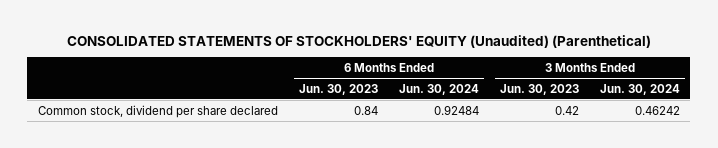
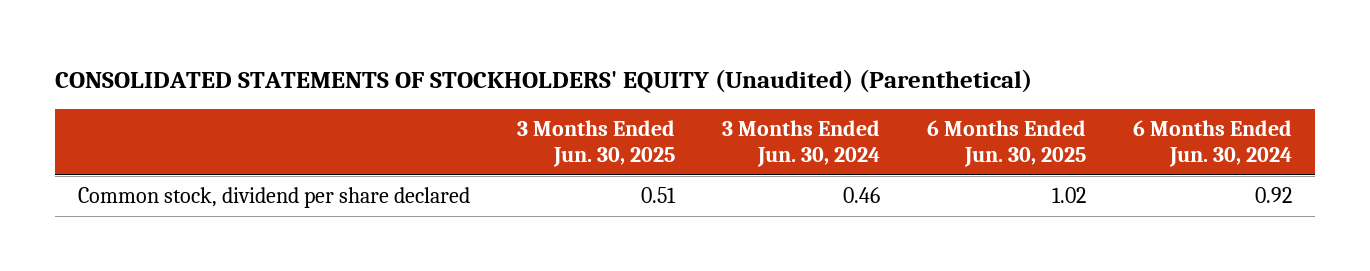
- | 6 Months Ended Jun. 30, 2023 | 6 Months Ended Jun. 30, 2024 | 3 Months Ended Jun. 30, 2023 | 3 Months Ended Jun. 30, 2024
+ | 3 Months Ended Jun. 30, 2025 | 3 Months Ended Jun. 30, 2024 | 6 Months Ended Jun. 30, 2025 | 6 Months Ended Jun. 30, 2024
- Common stock, dividend per share declared | 0.84 | 0.92484 | 0.42 | 0.46242
+ Common stock, dividend per share declared | 0.51 | 0.46 | 1.02 | 0.92

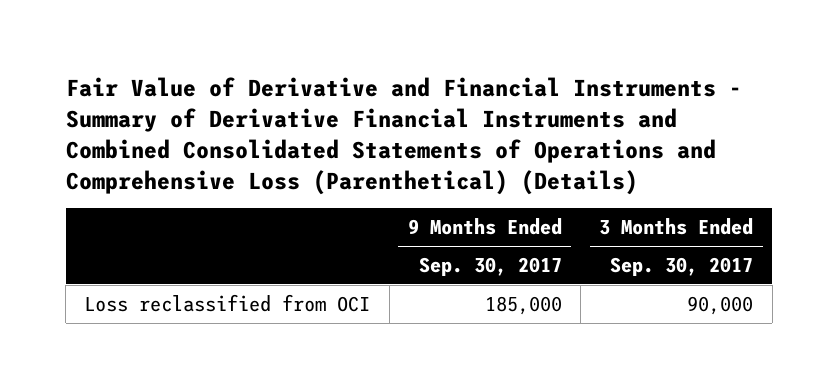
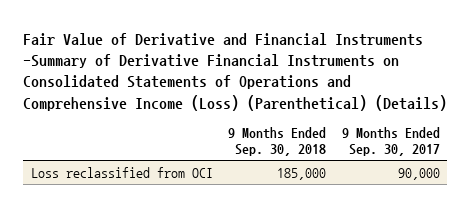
- Fair Value of Derivative and Financial Instruments - Summary of Derivative Financial Instruments and Combined Consolidated Statements of Operations and Comprehensive Loss (Parenthetical) (Details)
+ Fair Value of Derivative and Financial Instruments -Summary of Derivative Financial Instruments on Consolidated Statements of Operations and Comprehensive Income (Loss) (Parenthetical) (Details)
- | 9 Months Ended Sep. 30, 2017 | 3 Months Ended Sep. 30, 2017
+ | 9 Months Ended Sep. 30, 2018 | 9 Months Ended Sep. 30, 2017
- Loss reclassified from OCI | 185,000 | 90,000
+ Loss reclassified from OCI | 185,000 | 90,000

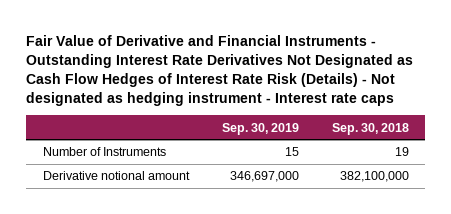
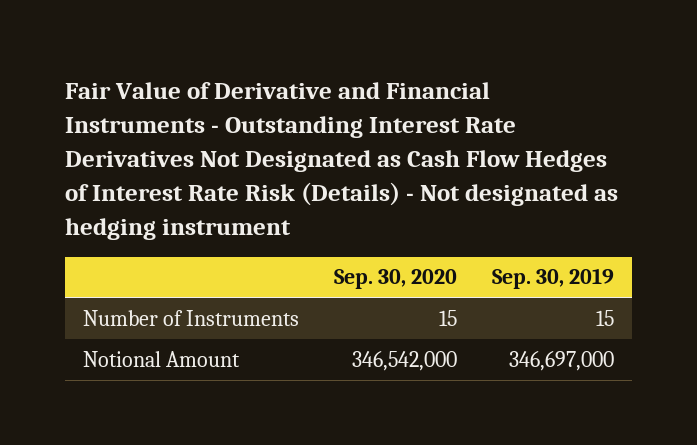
- Fair Value of Derivative and Financial Instruments - Outstanding Interest Rate Derivatives Not Designated as Cash Flow Hedges of Interest Rate Risk (Details) - Not designated as hedging instrument - Interest rate caps
+ Fair Value of Derivative and Financial Instruments - Outstanding Interest Rate Derivatives Not Designated as Cash Flow Hedges of Interest Rate Risk (Details) - Not designated as hedging instrument
- | Sep. 30, 2019 | Sep. 30, 2018
+ | Sep. 30, 2020 | Sep. 30, 2019
- Derivative notional amount | 346,697,000 | 382,100,000
+ Notional Amount | 346,542,000 | 346,697,000

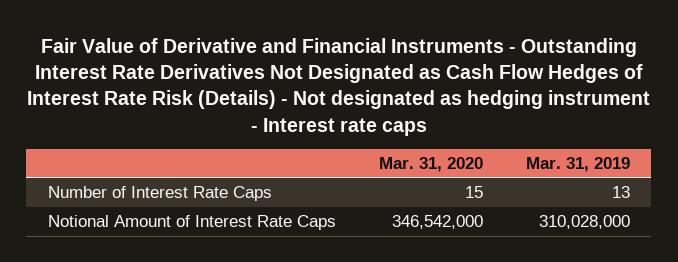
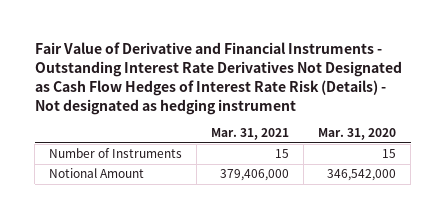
- Fair Value of Derivative and Financial Instruments - Outstanding Interest Rate Derivatives Not Designated as Cash Flow Hedges of Interest Rate Risk (Details) - Not designated as hedging instrument - Interest rate caps
+ Fair Value of Derivative and Financial Instruments - Outstanding Interest Rate Derivatives Not Designated as Cash Flow Hedges of Interest Rate Risk (Details) - Not designated as hedging instrument
- | Mar. 31, 2020 | Mar. 31, 2019
+ | Mar. 31, 2021 | Mar. 31, 2020
- Number of Interest Rate Caps | 15 | 13
- Notional Amount of Interest Rate Caps | 346,542,000 | 310,028,000
+ Number of Instruments | 15 | 15
+ Notional Amount | 379,406,000 | 346,542,000

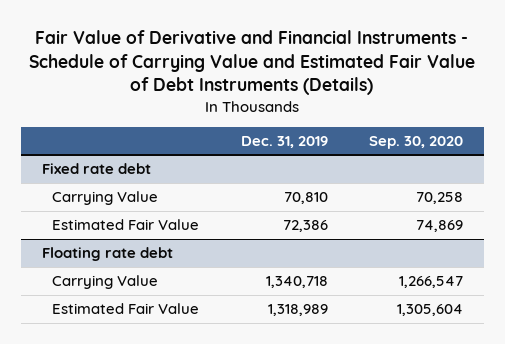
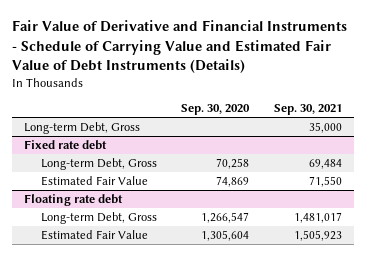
- | Dec. 31, 2019 | Sep. 30, 2020
+ | Sep. 30, 2020 | Sep. 30, 2021
+ Long-term Debt, Gross | | 35,000
@ Fixed rate debt
- Carrying Value | 70,810 | 70,258
+ Long-term Debt, Gross | 70,258 | 69,484
@ Floating rate debt
- Carrying Value | 1,340,718 | 1,266,547
+ Long-term Debt, Gross | 1,266,547 | 1,481,017

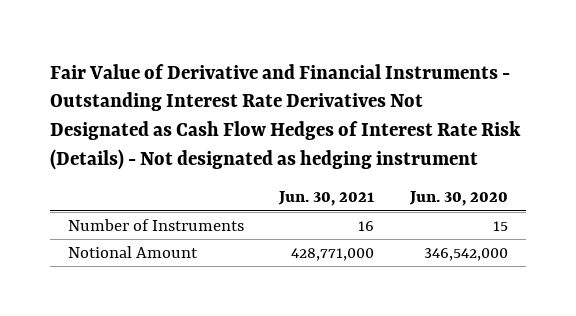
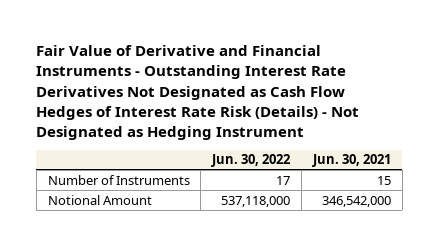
- Fair Value of Derivative and Financial Instruments - Outstanding Interest Rate Derivatives Not Designated as Cash Flow Hedges of Interest Rate Risk (Details) - Not designated as hedging instrument
+ Fair Value of Derivative and Financial Instruments - Outstanding Interest Rate Derivatives Not Designated as Cash Flow Hedges of Interest Rate Risk (Details) - Not Designated as Hedging Instrument
- | Jun. 30, 2021 | Jun. 30, 2020
+ | Jun. 30, 2022 | Jun. 30, 2021
- Number of Instruments | 16 | 15
- Notional Amount | 428,771,000 | 346,542,000
+ Number of Instruments | 17 | 15
+ Notional Amount | 537,118,000 | 346,542,000

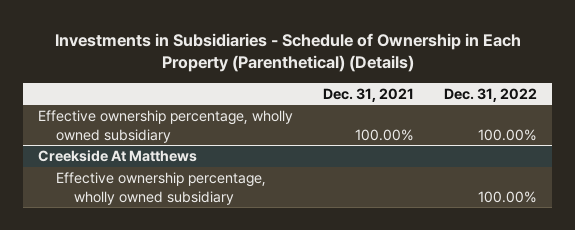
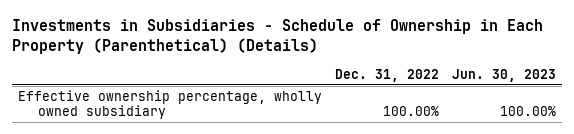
- | Dec. 31, 2021 | Dec. 31, 2022
+ | Dec. 31, 2022 | Jun. 30, 2023
- Creekside At Matthews
- Effective ownership percentage, wholly owned subsidiary | | 100.00%

